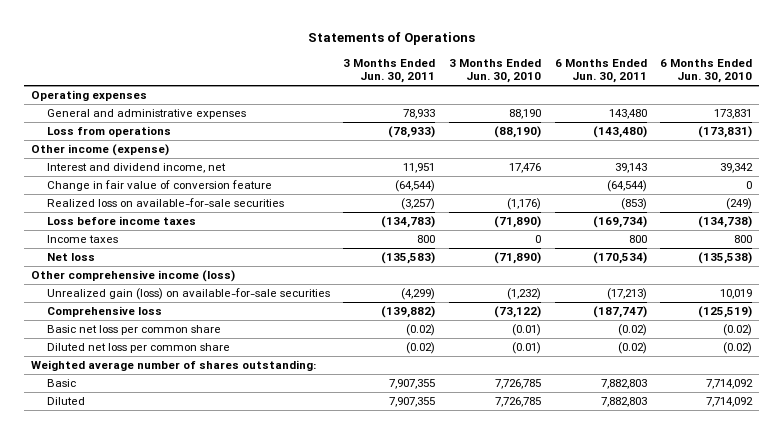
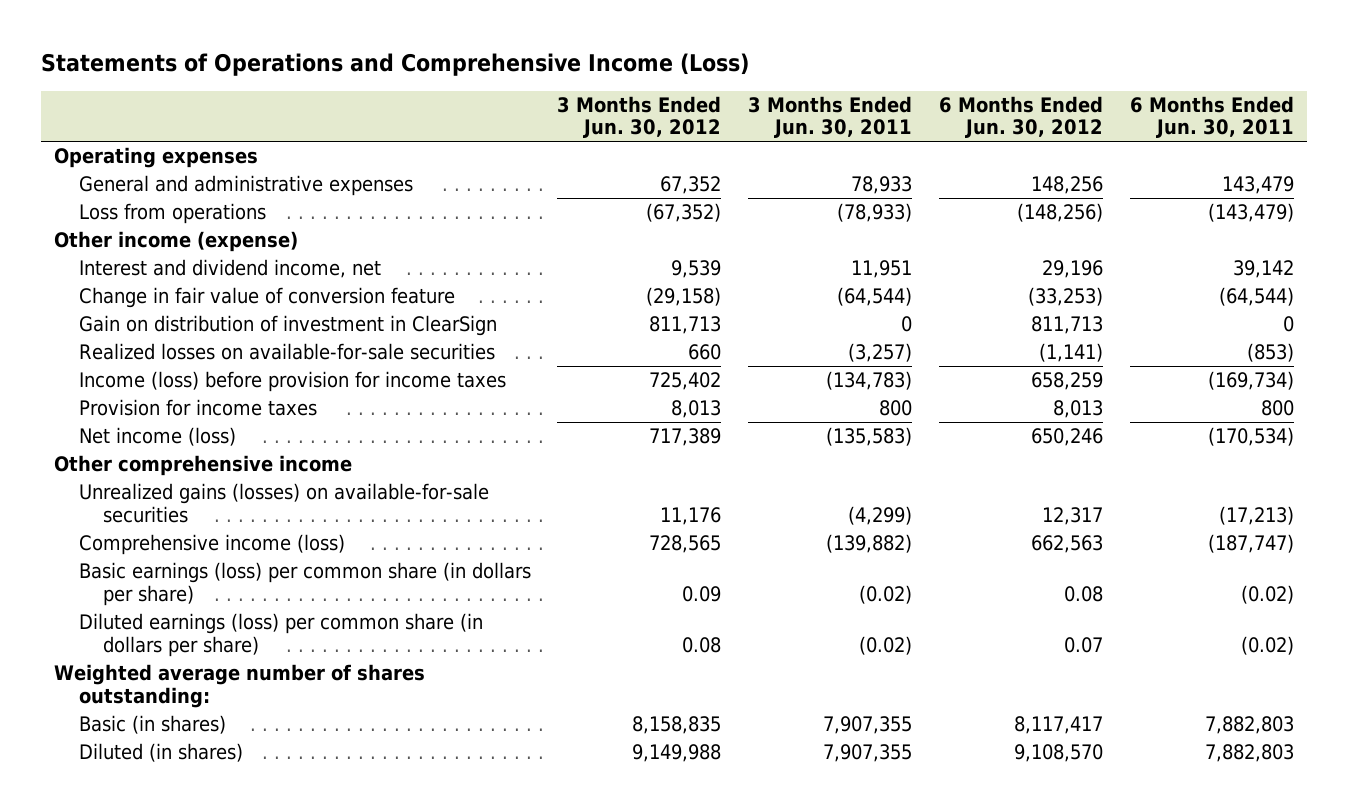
- Statements of Operations
+ Statements of Operations and Comprehensive Income (Loss)
- | 3 Months Ended Jun. 30, 2011 | 3 Months Ended Jun. 30, 2010 | 6 Months Ended Jun. 30, 2011 | 6 Months Ended Jun. 30, 2010
+ | 3 Months Ended Jun. 30, 2012 | 3 Months Ended Jun. 30, 2011 | 6 Months Ended Jun. 30, 2012 | 6 Months Ended Jun. 30, 2011
- General and administrative expenses | 78,933 | 88,190 | 143,480 | 173,831
- Loss from operations | (78,933) | (88,190) | (143,480) | (173,831)
+ General and administrative expenses | 67,352 | 78,933 | 148,256 | 143,479
+ Loss from operations | (67,352) | (78,933) | (148,256) | (143,479)
- Interest and dividend income, net | 11,951 | 17,476 | 39,143 | 39,342
+ Interest and dividend income, net | 9,539 | 11,951 | 29,196 | 39,142
- Realized loss on available-for-sale securities | (3,257) | (1,176) | (853) | (249)
- Loss before income taxes | (134,783) | (71,890) | (169,734) | (134,738)
- Income taxes | 800 | 0 | 800 | 800
- Net loss | (135,583) | (71,890) | (170,534) | (135,538)
- Other comprehensive income (loss)
- Unrealized gain (loss) on available-for-sale securities | (4,299) | (1,232) | (17,213) | 10,019
- Comprehensive loss | (139,882) | (73,122) | (187,747) | (125,519)
- Basic net loss per common share | (0.02) | (0.01) | (0.02) | (0.02)
- Diluted net loss per common share | (0.02) | (0.01) | (0.02) | (0.02)
+ Gain on distribution of investment in ClearSign | 811,713 | 0 | 811,713 | 0
+ Realized losses on available-for-sale securities | 660 | (3,257) | (1,141) | (853)
+ Income (loss) before provision for income taxes | 725,402 | (134,783) | 658,259 | (169,734)
+ Provision for income taxes | 8,013 | 800 | 8,013 | 800
+ Net income (loss) | 717,389 | (135,583) | 650,246 | (170,534)
+ Other comprehensive income
+ Unrealized gains (losses) on available-for-sale securities | 11,176 | (4,299) | 12,317 | (17,213)
+ Comprehensive income (loss) | 728,565 | (139,882) | 662,563 | (187,747)
+ Basic earnings (loss) per common share (in dollars per share) | 0.09 | (0.02) | 0.08 | (0.02)
+ Diluted earnings (loss) per common share (in dollars per share) | 0.08 | (0.02) | 0.07 | (0.02)
- Basic | 7,907,355 | 7,726,785 | 7,882,803 | 7,714,092
- Diluted | 7,907,355 | 7,726,785 | 7,882,803 | 7,714,092
+ Basic (in shares) | 8,158,835 | 7,907,355 | 8,117,417 | 7,882,803
+ Diluted (in shares) | 9,149,988 | 7,907,355 | 9,108,570 | 7,882,803

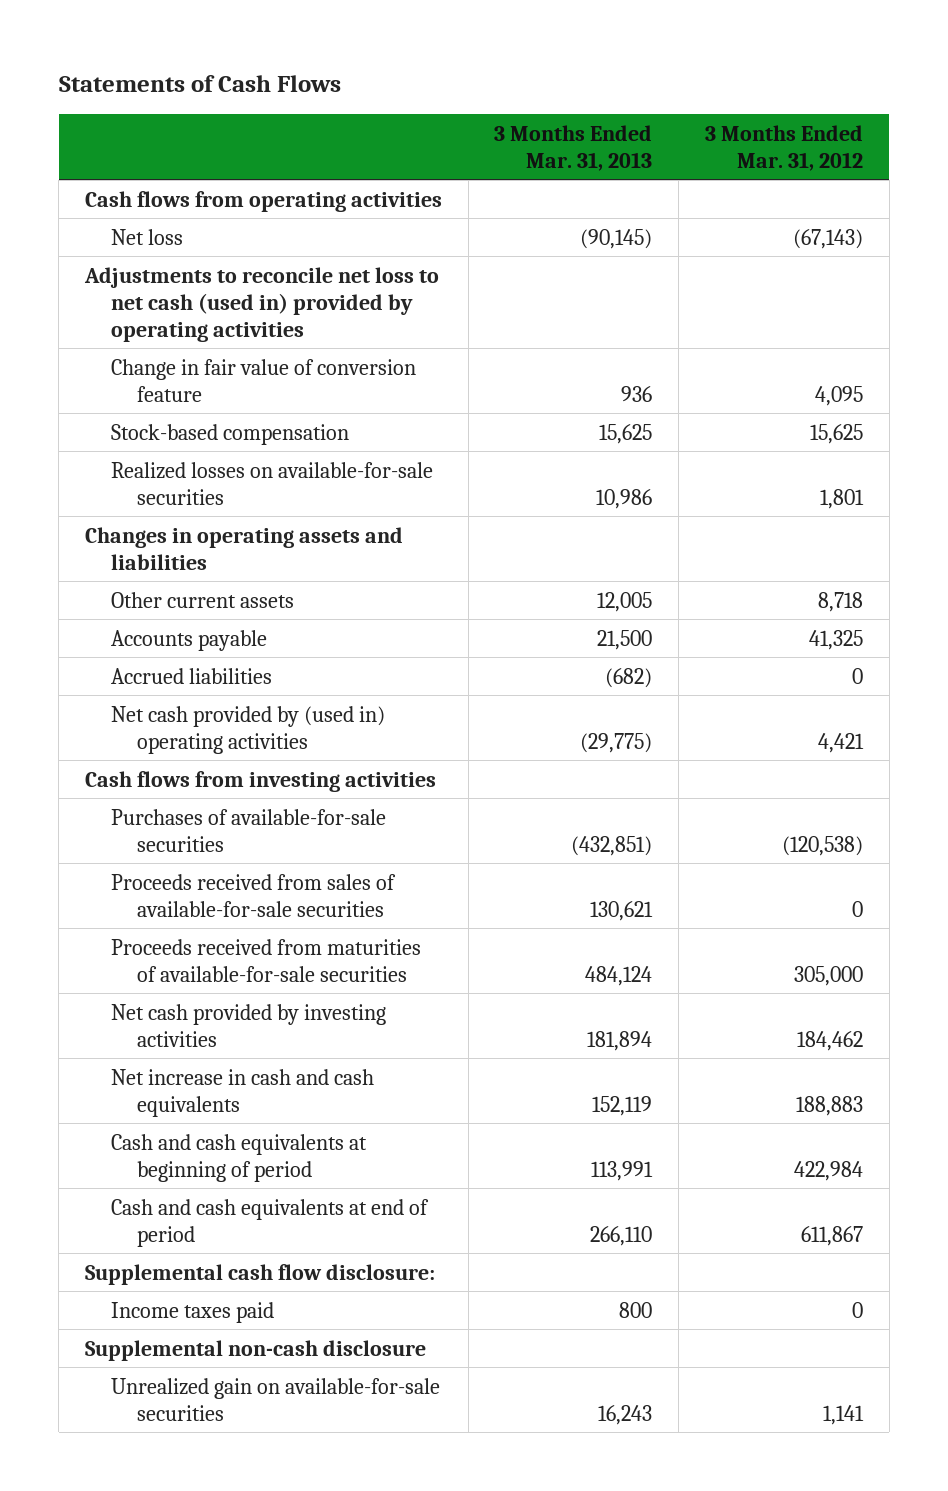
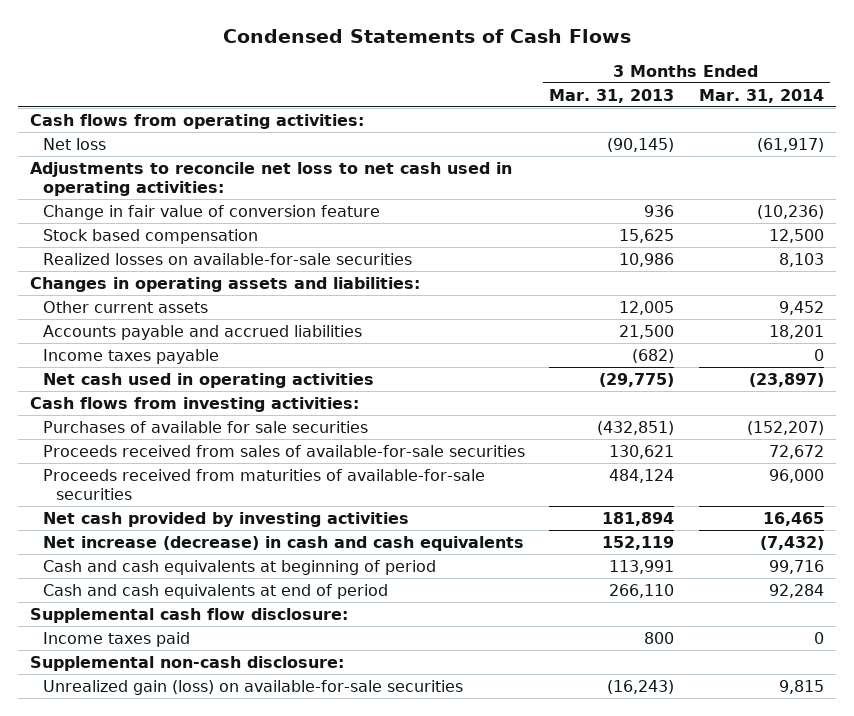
- Statements of Cash Flows
+ Condensed Statements of Cash Flows
- | 3 Months Ended Mar. 31, 2013 | 3 Months Ended Mar. 31, 2012
+ | 3 Months Ended Mar. 31, 2013 | 3 Months Ended Mar. 31, 2014
- Cash flows from operating activities
+ Cash flows from operating activities:
- Adjustments to reconcile net loss to net cash (used in) provided by operating activities
+ Adjustments to reconcile net loss to net cash used in operating activities:
- Stock-based compensation | 15,625 | 15,625
+ Stock based compensation | 15,625 | 12,500
- Changes in operating assets and liabilities
+ Changes in operating assets and liabilities:
- Accounts payable | 21,500 | 41,325
- Accrued liabilities | (682) | 0
- Net cash provided by (used in) operating activities | (29,775) | 4,421
- Cash flows from investing activities
- Purchases of available-for-sale securities | (432,851) | (120,538)
+ Accounts payable and accrued liabilities | 21,500 | 18,201
+ Income taxes payable | (682) | 0
+ Net cash used in operating activities | (29,775) | (23,897)
+ Cash flows from investing activities:
+ Purchases of available for sale securities | (432,851) | (152,207)
- Net increase in cash and cash equivalents | 152,119 | 188,883
+ Net increase (decrease) in cash and cash equivalents | 152,119 | (7,432)
- Supplemental non-cash disclosure
- Unrealized gain on available-for-sale securities | 16,243 | 1,141
+ Supplemental non-cash disclosure:
+ Unrealized gain (loss) on available-for-sale securities | (16,243) | 9,815

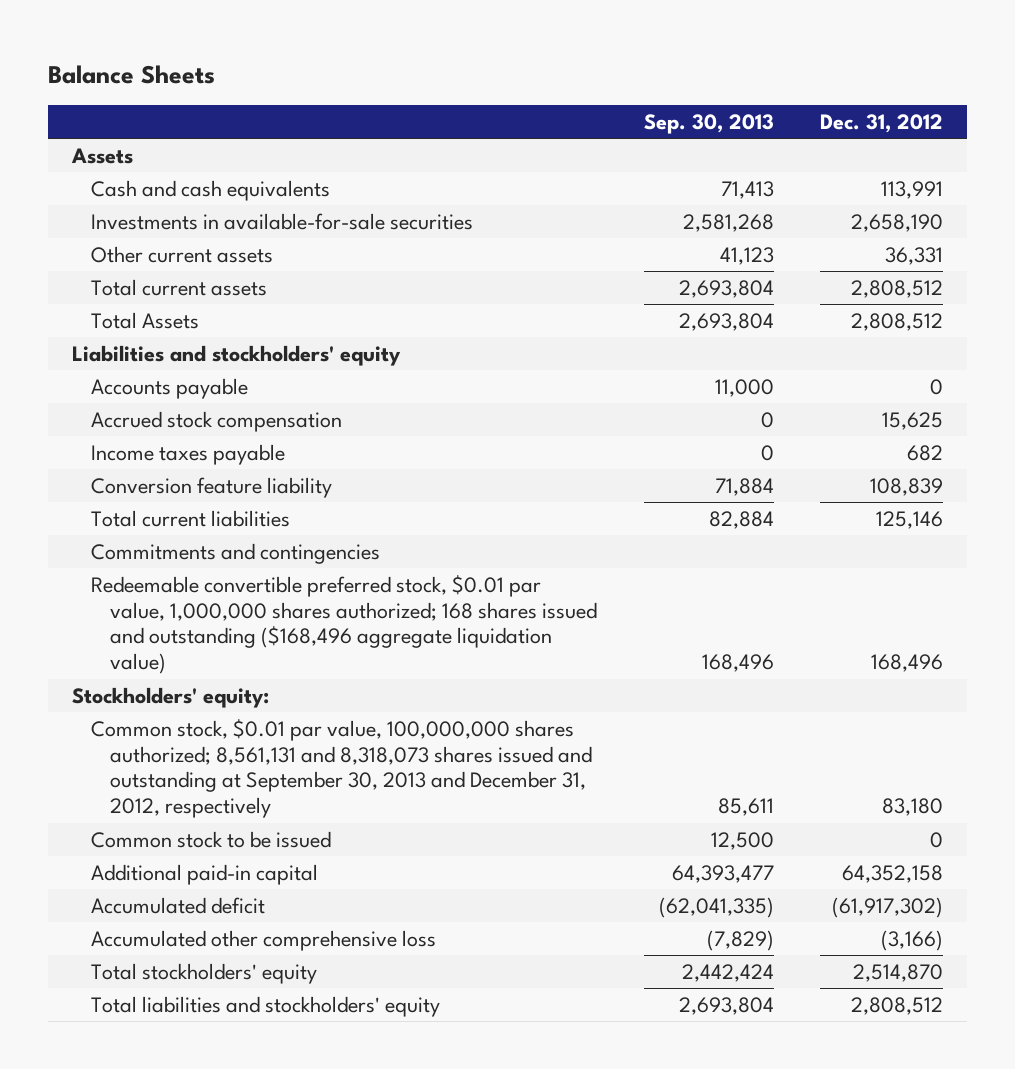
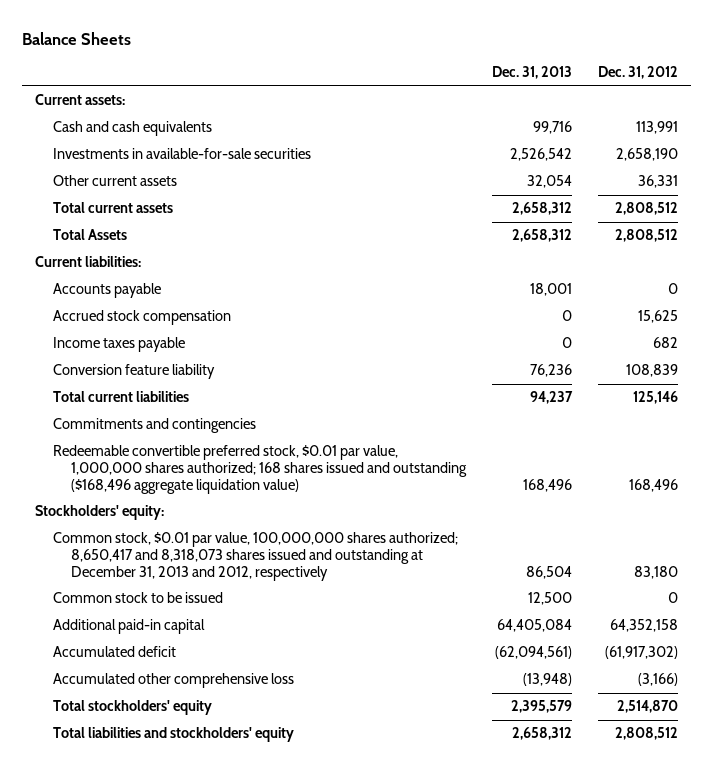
- | Sep. 30, 2013 | Dec. 31, 2012
+ | Dec. 31, 2013 | Dec. 31, 2012
- Assets
+ Current assets:
- Liabilities and stockholders' equity
+ Current liabilities:
- Common stock, $0.01 par value, 100,000,000 shares authorized; 8,561,131 and 8,318,073 shares issued and outstanding at September 30, 2013 and December 31, 2012, respectively | 85,611 | 83,180
+ Common stock, $0.01 par value, 100,000,000 shares authorized; 8,650,417 and 8,318,073 shares issued and outstanding at December 31, 2013 and 2012, respectively | 86,504 | 83,180

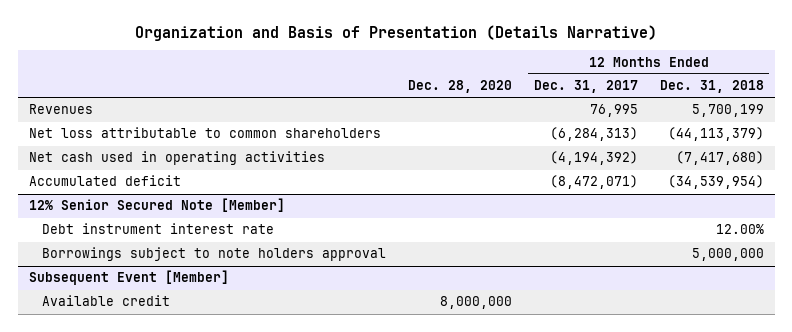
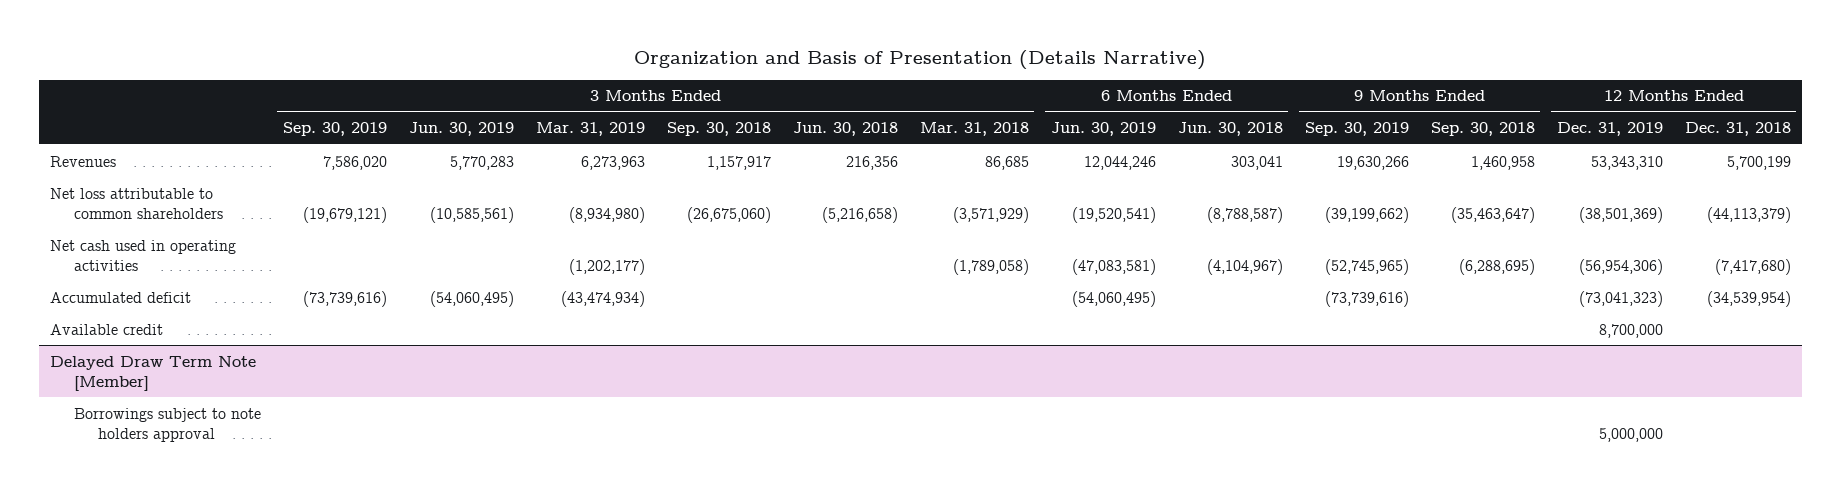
- | Dec. 28, 2020 | 12 Months Ended Dec. 31, 2017 | 12 Months Ended Dec. 31, 2018
+ | 3 Months Ended Sep. 30, 2019 | 3 Months Ended Jun. 30, 2019 | 3 Months Ended Mar. 31, 2019 | 3 Months Ended Sep. 30, 2018 | 3 Months Ended Jun. 30, 2018 | 3 Months Ended Mar. 31, 2018 | 6 Months Ended Jun. 30, 2019 | 6 Months Ended Jun. 30, 2018 | 9 Months Ended Sep. 30, 2019 | 9 Months Ended Sep. 30, 2018 | 12 Months Ended Dec. 31, 2019 | 12 Months Ended Dec. 31, 2018
- 12% Senior Secured Note [Member]
- Debt instrument interest rate | | | 12.00%
- Borrowings subject to note holders approval | | | 5,000,000
- Subsequent Event [Member]
+ Delayed Draw Term Note [Member]
+ Borrowings subject to note holders approval | | | | | | | | | | | 5,000,000 |

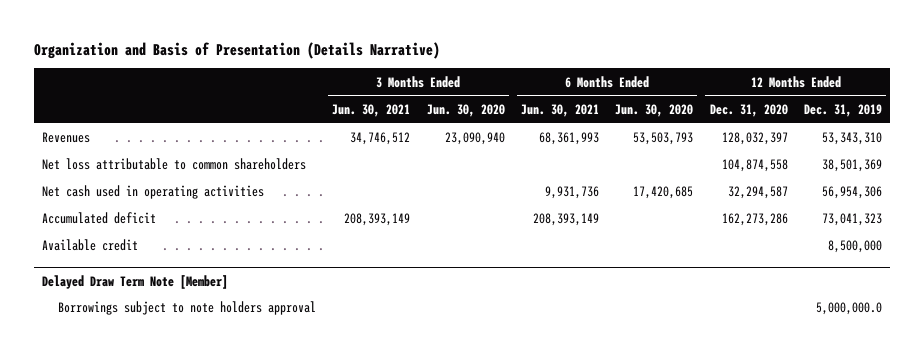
- | 3 Months Ended Sep. 30, 2019 | 3 Months Ended Jun. 30, 2019 | 3 Months Ended Mar. 31, 2019 | 3 Months Ended Sep. 30, 2018 | 3 Months Ended Jun. 30, 2018 | 3 Months Ended Mar. 31, 2018 | 6 Months Ended Jun. 30, 2019 | 6 Months Ended Jun. 30, 2018 | 9 Months Ended Sep. 30, 2019 | 9 Months Ended Sep. 30, 2018 | 12 Months Ended Dec. 31, 2019 | 12 Months Ended Dec. 31, 2018
+ | 3 Months Ended Jun. 30, 2021 | 3 Months Ended Jun. 30, 2020 | 6 Months Ended Jun. 30, 2021 | 6 Months Ended Jun. 30, 2020 | 12 Months Ended Dec. 31, 2020 | 12 Months Ended Dec. 31, 2019
- Net loss attributable to common shareholders | (19,679,121) | (10,585,561) | (8,934,980) | (26,675,060) | (5,216,658) | (3,571,929) | (19,520,541) | (8,788,587) | (39,199,662) | (35,463,647) | (38,501,369) | (44,113,379)
- Net cash used in operating activities | | | (1,202,177) | | | (1,789,058) | (47,083,581) | (4,104,967) | (52,745,965) | (6,288,695) | (56,954,306) | (7,417,680)
- Accumulated deficit | (73,739,616) | (54,060,495) | (43,474,934) | | | | (54,060,495) | | (73,739,616) | | (73,041,323) | (34,539,954)
- Available credit | | | | | | | | | | | 8,700,000 |
+ Net loss attributable to common shareholders | | | | | 104,874,558 | 38,501,369
+ Net cash used in operating activities | | | 9,931,736 | 17,420,685 | 32,294,587 | 56,954,306
+ Accumulated deficit | 208,393,149 | | 208,393,149 | | 162,273,286 | 73,041,323
+ Available credit | | | | | | 8,500,000
@ Delayed Draw Term Note [Member]
- Borrowings subject to note holders approval | | | | | | | | | | | 5,000,000 |
+ Borrowings subject to note holders approval | | | | | | 5,000,000.0

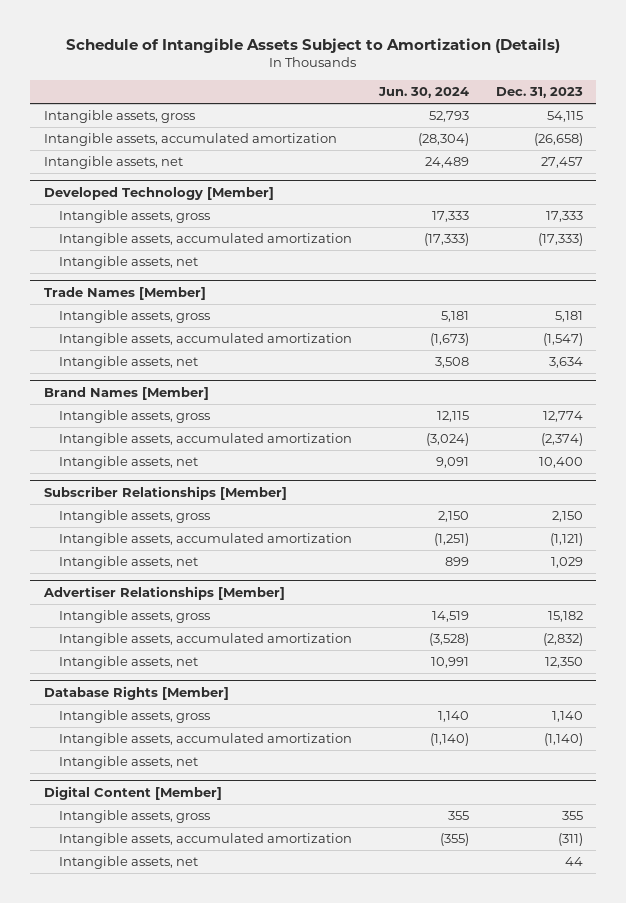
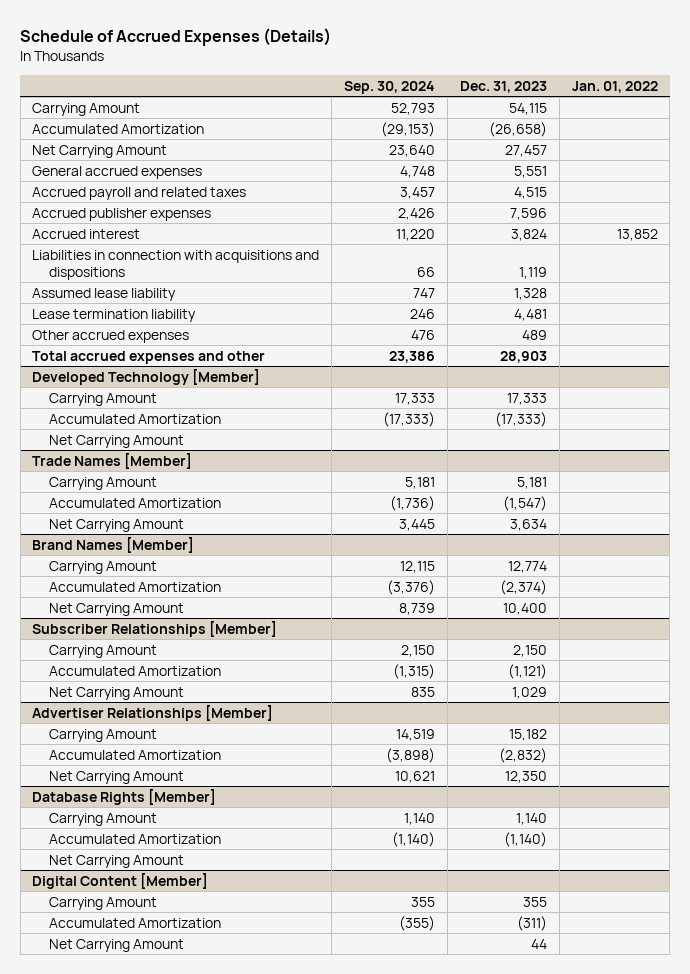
- Schedule of Intangible Assets Subject to Amortization (Details)
+ Schedule of Accrued Expenses (Details)
- | Jun. 30, 2024 | Dec. 31, 2023
+ | Sep. 30, 2024 | Dec. 31, 2023 | Jan. 01, 2022
- Intangible assets, gross | 52,793 | 54,115
- Intangible assets, accumulated amortization | (28,304) | (26,658)
- Intangible assets, net | 24,489 | 27,457
+ Carrying Amount | 52,793 | 54,115 |
+ Accumulated Amortization | (29,153) | (26,658) |
+ Net Carrying Amount | 23,640 | 27,457 |
+ General accrued expenses | 4,748 | 5,551 |
+ Accrued payroll and related taxes | 3,457 | 4,515 |
+ Accrued publisher expenses | 2,426 | 7,596 |
+ Accrued interest | 11,220 | 3,824 | 13,852
+ Liabilities in connection with acquisitions and dispositions | 66 | 1,119 |
+ Assumed lease liability | 747 | 1,328 |
+ Lease termination liability | 246 | 4,481 |
+ Other accrued expenses | 476 | 489 |
+ Total accrued expenses and other | 23,386 | 28,903 |
@ Developed Technology [Member]
- Intangible assets, gross | 17,333 | 17,333
- Intangible assets, accumulated amortization | (17,333) | (17,333)
- Intangible assets, net
+ Carrying Amount | 17,333 | 17,333 |
+ Accumulated Amortization | (17,333) | (17,333) |
+ Net Carrying Amount
@ Trade Names [Member]
- Intangible assets, gross | 5,181 | 5,181
- Intangible assets, accumulated amortization | (1,673) | (1,547)
- Intangible assets, net | 3,508 | 3,634
+ Carrying Amount | 5,181 | 5,181 |
+ Accumulated Amortization | (1,736) | (1,547) |
+ Net Carrying Amount | 3,445 | 3,634 |
@ Brand Names [Member]
- Intangible assets, gross | 12,115 | 12,774
- Intangible assets, accumulated amortization | (3,024) | (2,374)
- Intangible assets, net | 9,091 | 10,400
+ Carrying Amount | 12,115 | 12,774 |
+ Accumulated Amortization | (3,376) | (2,374) |
+ Net Carrying Amount | 8,739 | 10,400 |
@ Subscriber Relationships [Member]
- Intangible assets, gross | 2,150 | 2,150
- Intangible assets, accumulated amortization | (1,251) | (1,121)
- Intangible assets, net | 899 | 1,029
+ Carrying Amount | 2,150 | 2,150 |
+ Accumulated Amortization | (1,315) | (1,121) |
+ Net Carrying Amount | 835 | 1,029 |
@ Advertiser Relationships [Member]
- Intangible assets, gross | 14,519 | 15,182
- Intangible assets, accumulated amortization | (3,528) | (2,832)
- Intangible assets, net | 10,991 | 12,350
+ Carrying Amount | 14,519 | 15,182 |
+ Accumulated Amortization | (3,898) | (2,832) |
+ Net Carrying Amount | 10,621 | 12,350 |
@ Database Rights [Member]
- Intangible assets, gross | 1,140 | 1,140
- Intangible assets, accumulated amortization | (1,140) | (1,140)
- Intangible assets, net
+ Carrying Amount | 1,140 | 1,140 |
+ Accumulated Amortization | (1,140) | (1,140) |
+ Net Carrying Amount
@ Digital Content [Member]
- Intangible assets, gross | 355 | 355
- Intangible assets, accumulated amortization | (355) | (311)
- Intangible assets, net | | 44
+ Carrying Amount | 355 | 355 |
+ Accumulated Amortization | (355) | (311) |
+ Net Carrying Amount | | 44 |

